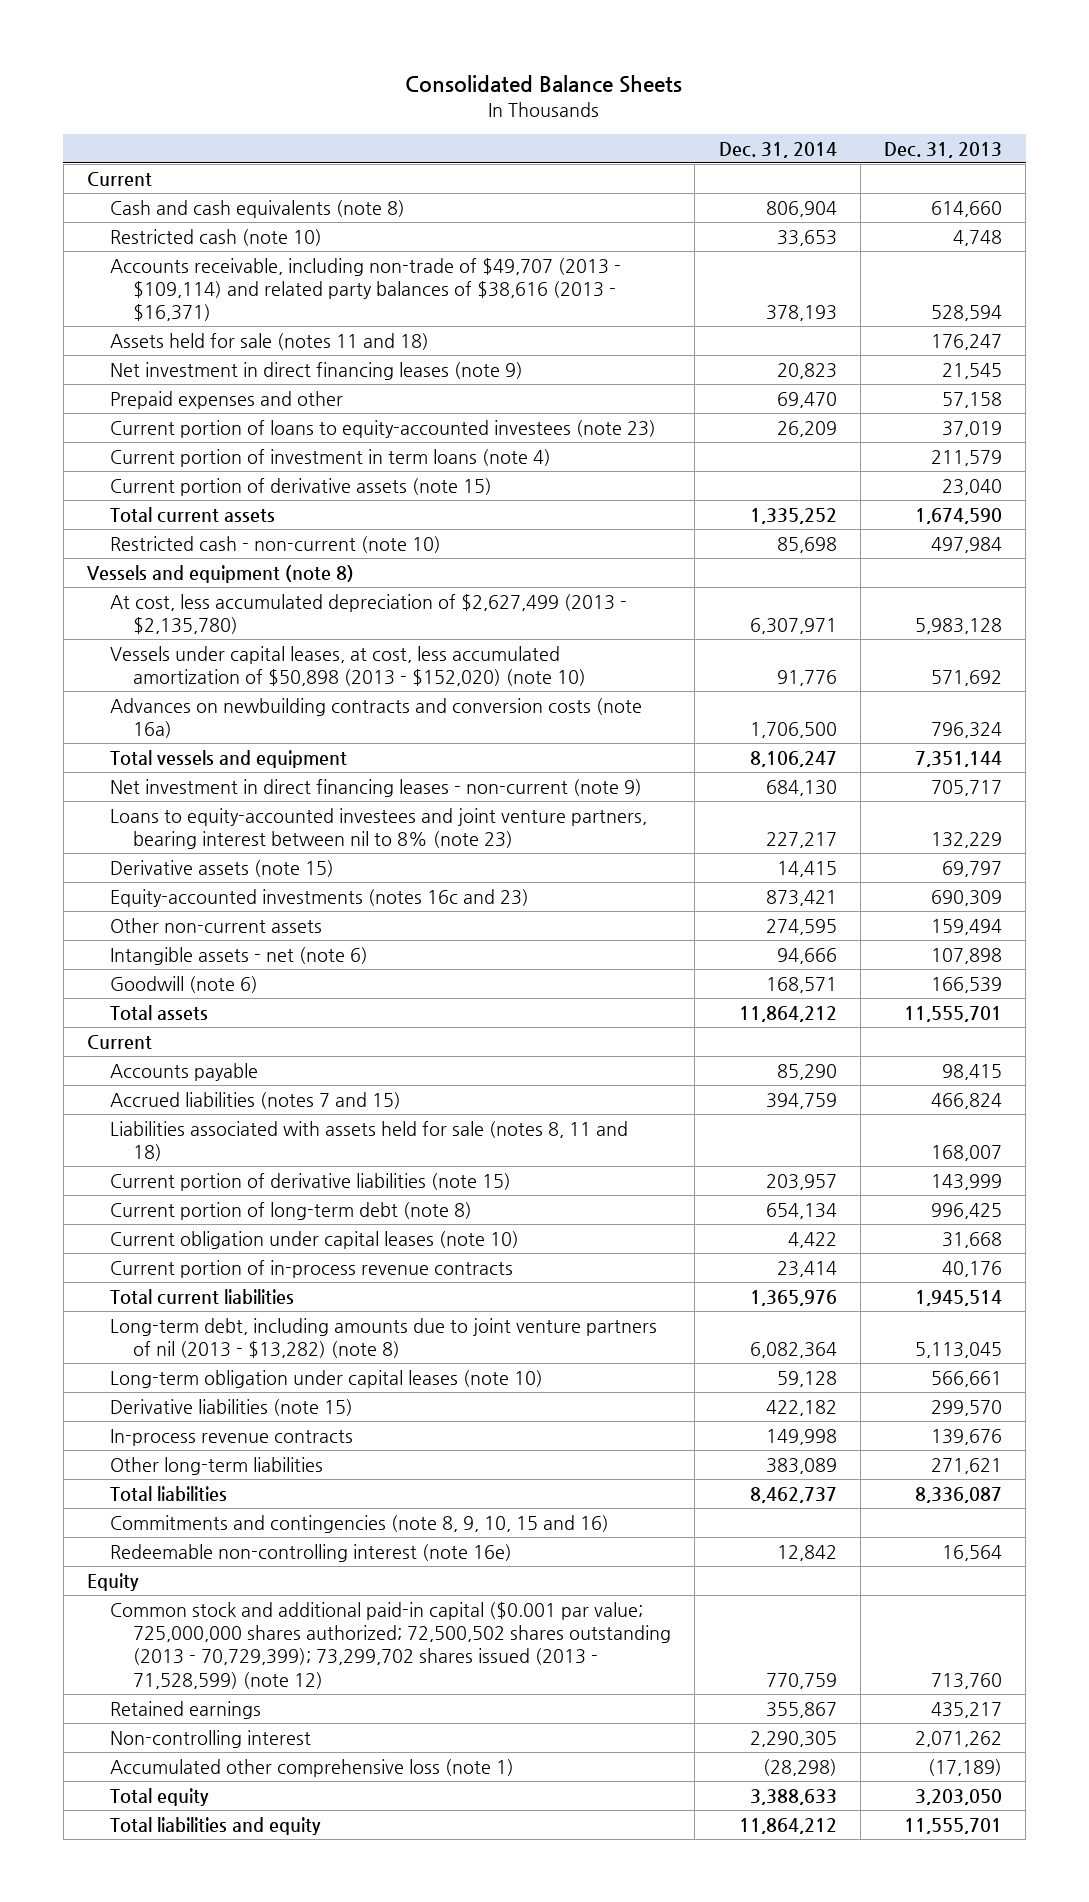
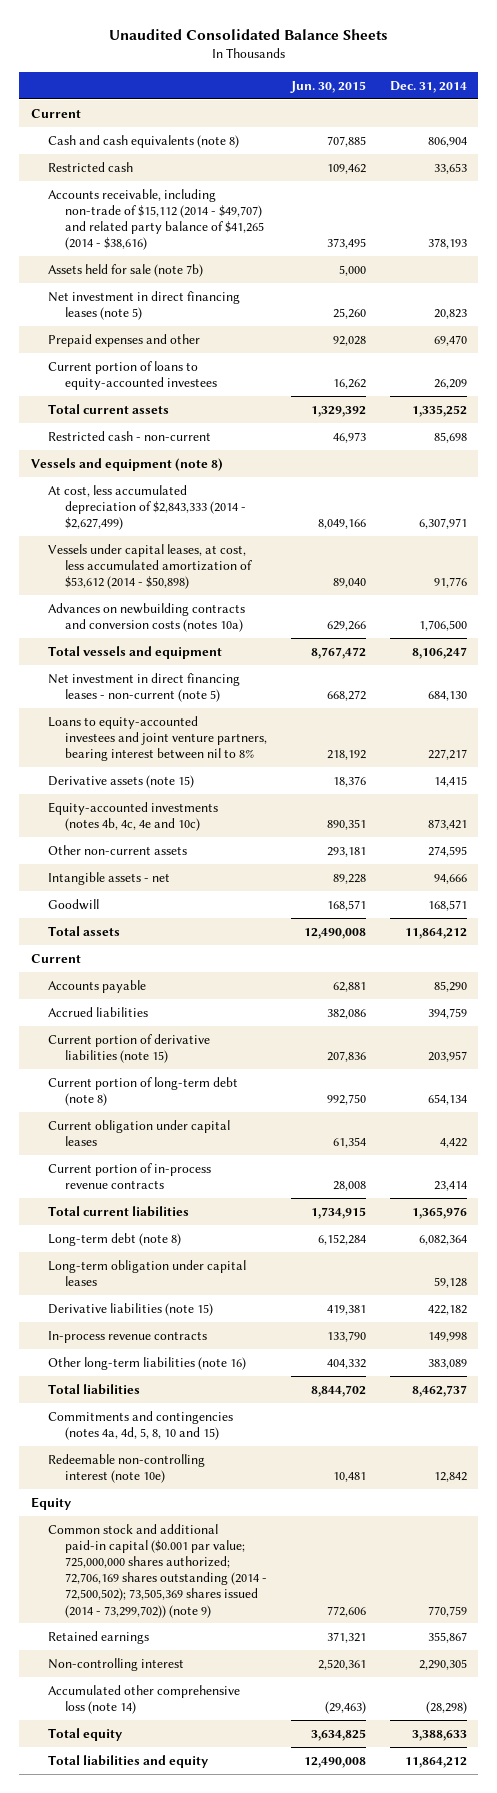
- Consolidated Balance Sheets
+ Unaudited Consolidated Balance Sheets
- | Dec. 31, 2014 | Dec. 31, 2013
+ | Jun. 30, 2015 | Dec. 31, 2014
- Restricted cash (note 10) | 33,653 | 4,748
- Accounts receivable, including non-trade of $49,707 (2013 - $109,114) and related party balances of $38,616 (2013 - $16,371) | 378,193 | 528,594
- Assets held for sale (notes 11 and 18) | | 176,247
- Net investment in direct financing leases (note 9) | 20,823 | 21,545
+ Restricted cash | 109,462 | 33,653
+ Accounts receivable, including non-trade of $15,112 (2014 - $49,707) and related party balance of $41,265 (2014 - $38,616) | 373,495 | 378,193
+ Assets held for sale (note 7b) | 5,000 |
+ Net investment in direct financing leases (note 5) | 25,260 | 20,823
- Current portion of loans to equity-accounted investees (note 23) | 26,209 | 37,019
- Current portion of investment in term loans (note 4) | | 211,579
- Current portion of derivative assets (note 15) | | 23,040
+ Current portion of loans to equity-accounted investees | 16,262 | 26,209
- Restricted cash - non-current (note 10) | 85,698 | 497,984
+ Restricted cash - non-current | 46,973 | 85,698
- At cost, less accumulated depreciation of $2,627,499 (2013 - $2,135,780) | 6,307,971 | 5,983,128
- Vessels under capital leases, at cost, less accumulated amortization of $50,898 (2013 - $152,020) (note 10) | 91,776 | 571,692
- Advances on newbuilding contracts and conversion costs (note 16a) | 1,706,500 | 796,324
+ At cost, less accumulated depreciation of $2,843,333 (2014 - $2,627,499) | 8,049,166 | 6,307,971
+ Vessels under capital leases, at cost, less accumulated amortization of $53,612 (2014 - $50,898) | 89,040 | 91,776
+ Advances on newbuilding contracts and conversion costs (notes 10a) | 629,266 | 1,706,500
- Net investment in direct financing leases - non-current (note 9) | 684,130 | 705,717
- Loans to equity-accounted investees and joint venture partners, bearing interest between nil to 8% (note 23) | 227,217 | 132,229
+ Net investment in direct financing leases - non-current (note 5) | 668,272 | 684,130
+ Loans to equity-accounted investees and joint venture partners, bearing interest between nil to 8% | 218,192 | 227,217
- Equity-accounted investments (notes 16c and 23) | 873,421 | 690,309
+ Equity-accounted investments (notes 4b, 4c, 4e and 10c) | 890,351 | 873,421
- Intangible assets - net (note 6) | 94,666 | 107,898
- Goodwill (note 6) | 168,571 | 166,539
+ Intangible assets - net | 89,228 | 94,666
+ Goodwill | 168,571 | 168,571
- Accrued liabilities (notes 7 and 15) | 394,759 | 466,824
- Liabilities associated with assets held for sale (notes 8, 11 and 18) | | 168,007
+ Accrued liabilities | 382,086 | 394,759
- Current obligation under capital leases (note 10) | 4,422 | 31,668
+ Current obligation under capital leases | 61,354 | 4,422
- Long-term debt, including amounts due to joint venture partners of nil (2013 - $13,282) (note 8) | 6,082,364 | 5,113,045
- Long-term obligation under capital leases (note 10) | 59,128 | 566,661
+ Long-term debt (note 8) | 6,152,284 | 6,082,364
+ Long-term obligation under capital leases | | 59,128
- Other long-term liabilities | 383,089 | 271,621
+ Other long-term liabilities (note 16) | 404,332 | 383,089
- Commitments and contingencies (note 8, 9, 10, 15 and 16)
- Redeemable non-controlling interest (note 16e) | 12,842 | 16,564
+ Commitments and contingencies (notes 4a, 4d, 5, 8, 10 and 15)
+ Redeemable non-controlling interest (note 10e) | 10,481 | 12,842
- Common stock and additional paid-in capital ($0.001 par value; 725,000,000 shares authorized; 72,500,502 shares outstanding (2013 - 70,729,399); 73,299,702 shares issued (2013 - 71,528,599) (note 12) | 770,759 | 713,760
+ Common stock and additional paid-in capital ($0.001 par value; 725,000,000 shares authorized; 72,706,169 shares outstanding (2014 - 72,500,502); 73,505,369 shares issued (2014 - 73,299,702)) (note 9) | 772,606 | 770,759
- Accumulated other comprehensive loss (note 1) | (28,298) | (17,189)
+ Accumulated other comprehensive loss (note 14) | (29,463) | (28,298)

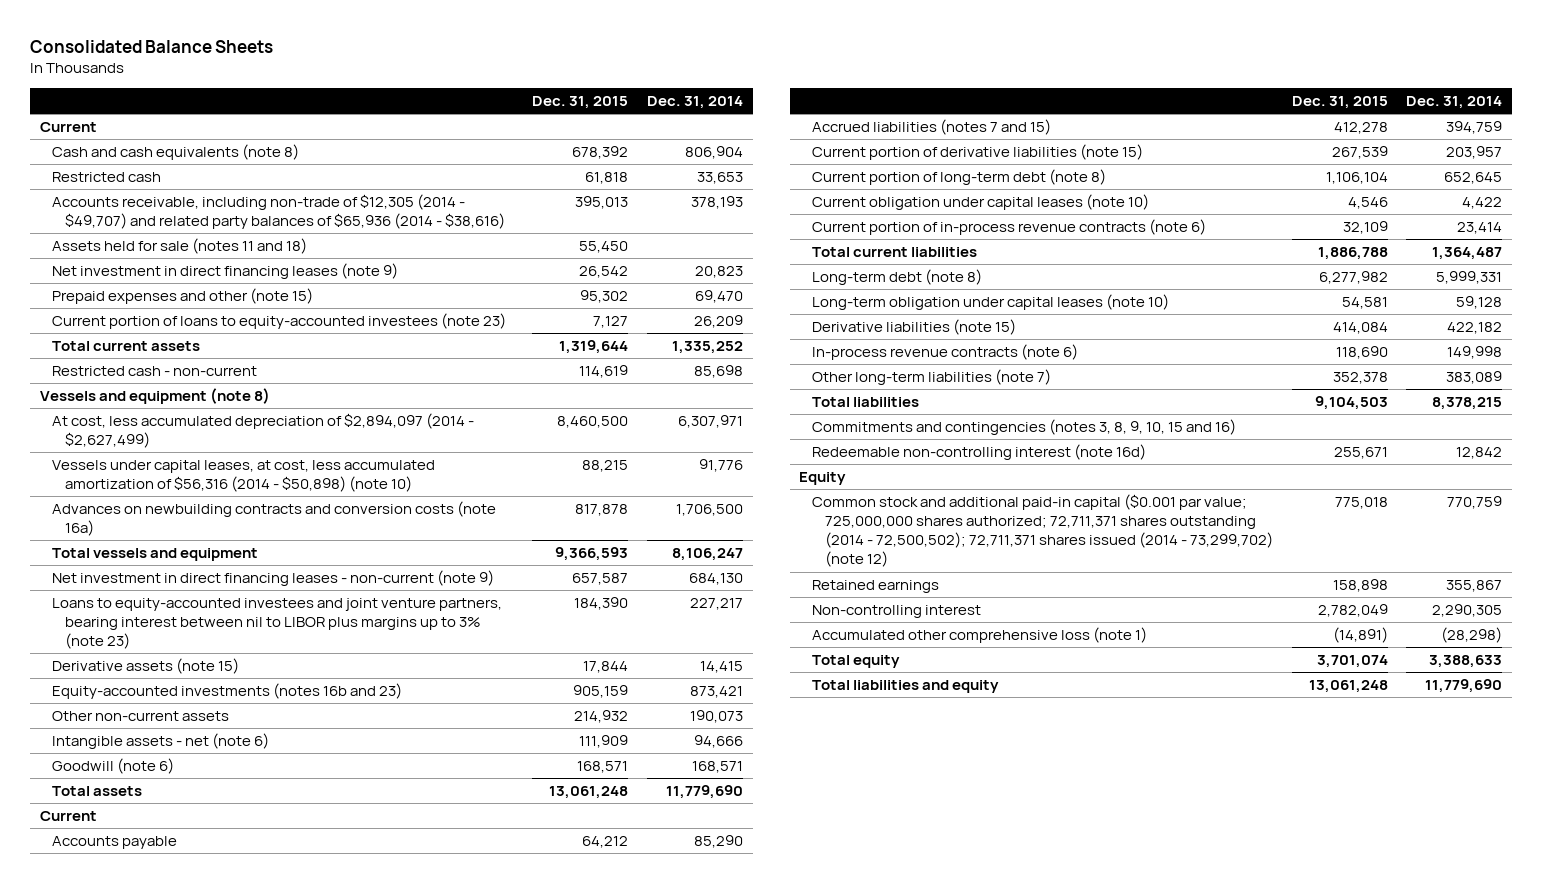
- Unaudited Consolidated Balance Sheets
+ Consolidated Balance Sheets
- | Jun. 30, 2015 | Dec. 31, 2014
+ | Dec. 31, 2015 | Dec. 31, 2014
- Accounts receivable, including non-trade of $15,112 (2014 - $49,707) and related party balance of $41,265 (2014 - $38,616) | 373,495 | 378,193
- Assets held for sale (note 7b) | 5,000 |
- Net investment in direct financing leases (note 5) | 25,260 | 20,823
- Prepaid expenses and other | 92,028 | 69,470
- Current portion of loans to equity-accounted investees | 16,262 | 26,209
+ Accounts receivable, including non-trade of $12,305 (2014 - $49,707) and related party balances of $65,936 (2014 - $38,616) | 395,013 | 378,193
+ Assets held for sale (notes 11 and 18) | 55,450 |
+ Net investment in direct financing leases (note 9) | 26,542 | 20,823
+ Prepaid expenses and other (note 15) | 95,302 | 69,470
+ Current portion of loans to equity-accounted investees (note 23) | 7,127 | 26,209
- At cost, less accumulated depreciation of $2,843,333 (2014 - $2,627,499) | 8,049,166 | 6,307,971
- Vessels under capital leases, at cost, less accumulated amortization of $53,612 (2014 - $50,898) | 89,040 | 91,776
- Advances on newbuilding contracts and conversion costs (notes 10a) | 629,266 | 1,706,500
+ At cost, less accumulated depreciation of $2,894,097 (2014 - $2,627,499) | 8,460,500 | 6,307,971
+ Vessels under capital leases, at cost, less accumulated amortization of $56,316 (2014 - $50,898) (note 10) | 88,215 | 91,776
+ Advances on newbuilding contracts and conversion costs (note 16a) | 817,878 | 1,706,500
- Net investment in direct financing leases - non-current (note 5) | 668,272 | 684,130
- Loans to equity-accounted investees and joint venture partners, bearing interest between nil to 8% | 218,192 | 227,217
+ Net investment in direct financing leases - non-current (note 9) | 657,587 | 684,130
+ Loans to equity-accounted investees and joint venture partners, bearing interest between nil to LIBOR plus margins up to 3% (note 23) | 184,390 | 227,217
- Equity-accounted investments (notes 4b, 4c, 4e and 10c) | 890,351 | 873,421
- Other non-current assets | 293,181 | 274,595
- Intangible assets - net | 89,228 | 94,666
- Goodwill | 168,571 | 168,571
- Total assets | 12,490,008 | 11,864,212
+ Equity-accounted investments (notes 16b and 23) | 905,159 | 873,421
+ Other non-current assets | 214,932 | 190,073
+ Intangible assets - net (note 6) | 111,909 | 94,666
+ Goodwill (note 6) | 168,571 | 168,571
+ Total assets | 13,061,248 | 11,779,690
- Accrued liabilities | 382,086 | 394,759
+ Accrued liabilities (notes 7 and 15) | 412,278 | 394,759
- Current portion of long-term debt (note 8) | 992,750 | 654,134
- Current obligation under capital leases | 61,354 | 4,422
- Current portion of in-process revenue contracts | 28,008 | 23,414
- Total current liabilities | 1,734,915 | 1,365,976
- Long-term debt (note 8) | 6,152,284 | 6,082,364
- Long-term obligation under capital leases | | 59,128
+ Current portion of long-term debt (note 8) | 1,106,104 | 652,645
+ Current obligation under capital leases (note 10) | 4,546 | 4,422
+ Current portion of in-process revenue contracts (note 6) | 32,109 | 23,414
+ Total current liabilities | 1,886,788 | 1,364,487
+ Long-term debt (note 8) | 6,277,982 | 5,999,331
+ Long-term obligation under capital leases (note 10) | 54,581 | 59,128
- In-process revenue contracts | 133,790 | 149,998
- Other long-term liabilities (note 16) | 404,332 | 383,089
- Total liabilities | 8,844,702 | 8,462,737
- Commitments and contingencies (notes 4a, 4d, 5, 8, 10 and 15)
- Redeemable non-controlling interest (note 10e) | 10,481 | 12,842
+ In-process revenue contracts (note 6) | 118,690 | 149,998
+ Other long-term liabilities (note 7) | 352,378 | 383,089
+ Total liabilities | 9,104,503 | 8,378,215
+ Commitments and contingencies (notes 3, 8, 9, 10, 15 and 16)
+ Redeemable non-controlling interest (note 16d) | 255,671 | 12,842
- Common stock and additional paid-in capital ($0.001 par value; 725,000,000 shares authorized; 72,706,169 shares outstanding (2014 - 72,500,502); 73,505,369 shares issued (2014 - 73,299,702)) (note 9) | 772,606 | 770,759
+ Common stock and additional paid-in capital ($0.001 par value; 725,000,000 shares authorized; 72,711,371 shares outstanding (2014 - 72,500,502); 72,711,371 shares issued (2014 - 73,299,702) (note 12) | 775,018 | 770,759
- Accumulated other comprehensive loss (note 14) | (29,463) | (28,298)
+ Accumulated other comprehensive loss (note 1) | (14,891) | (28,298)
- Total liabilities and equity | 12,490,008 | 11,864,212
+ Total liabilities and equity | 13,061,248 | 11,779,690

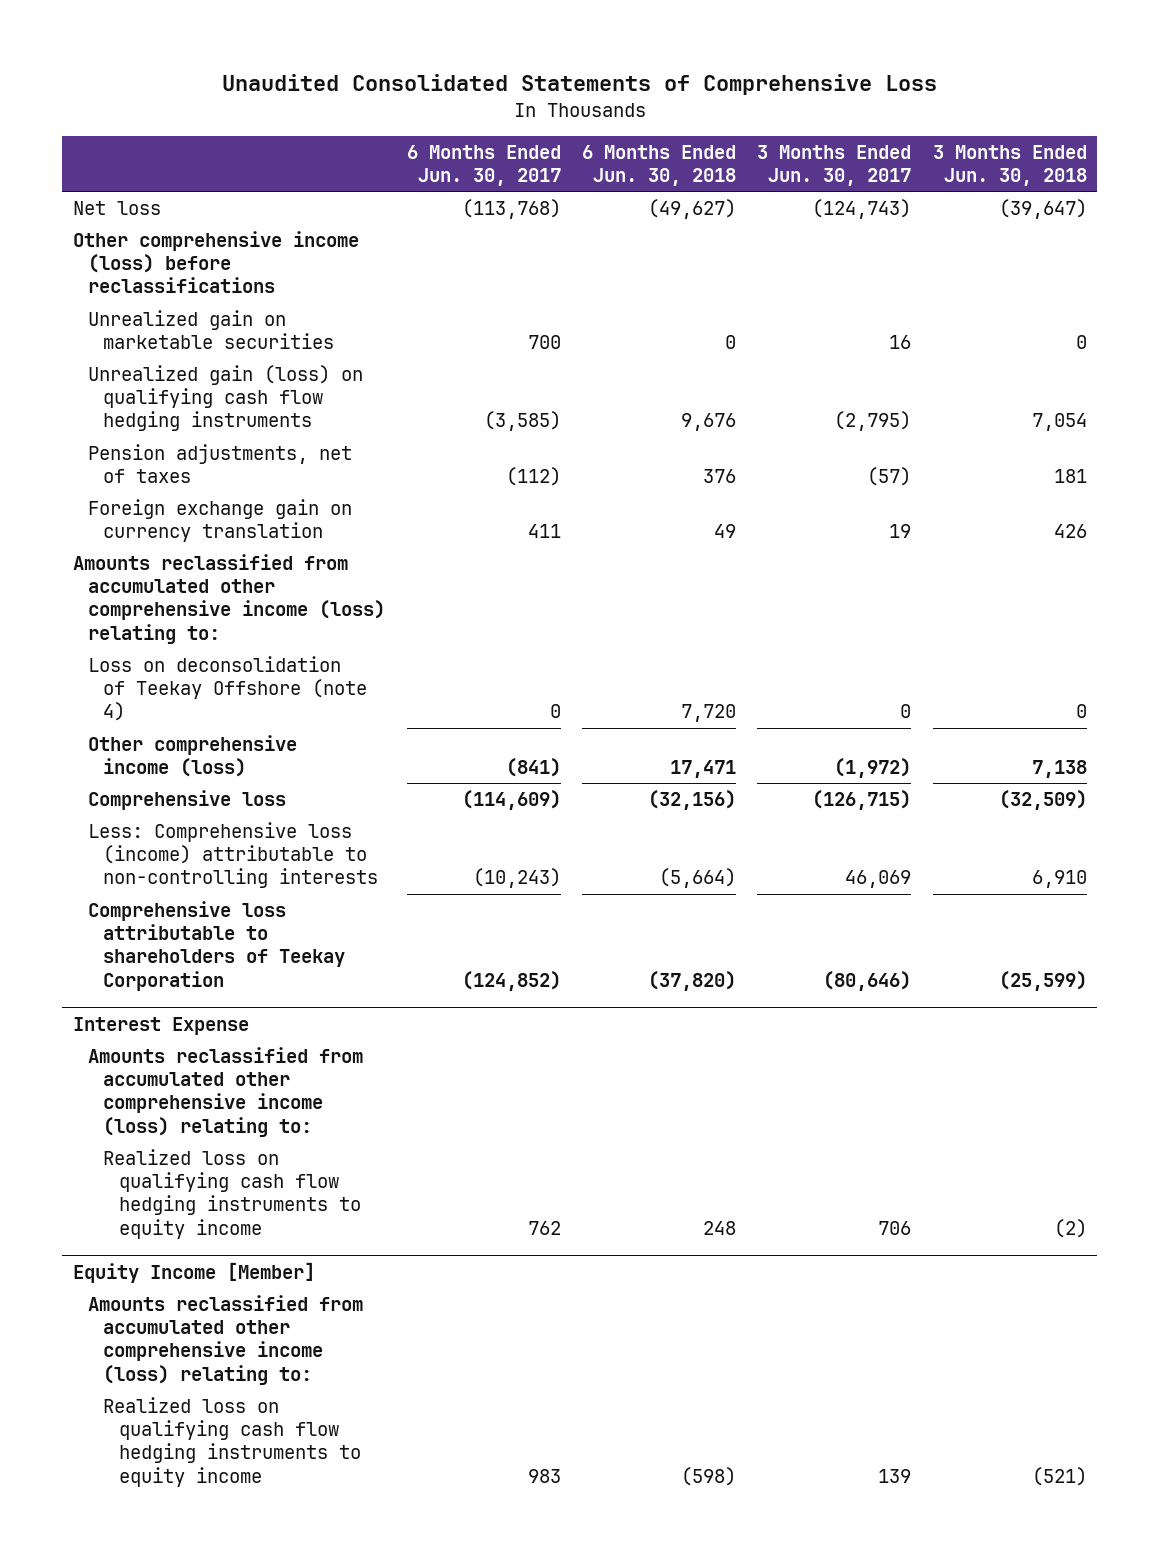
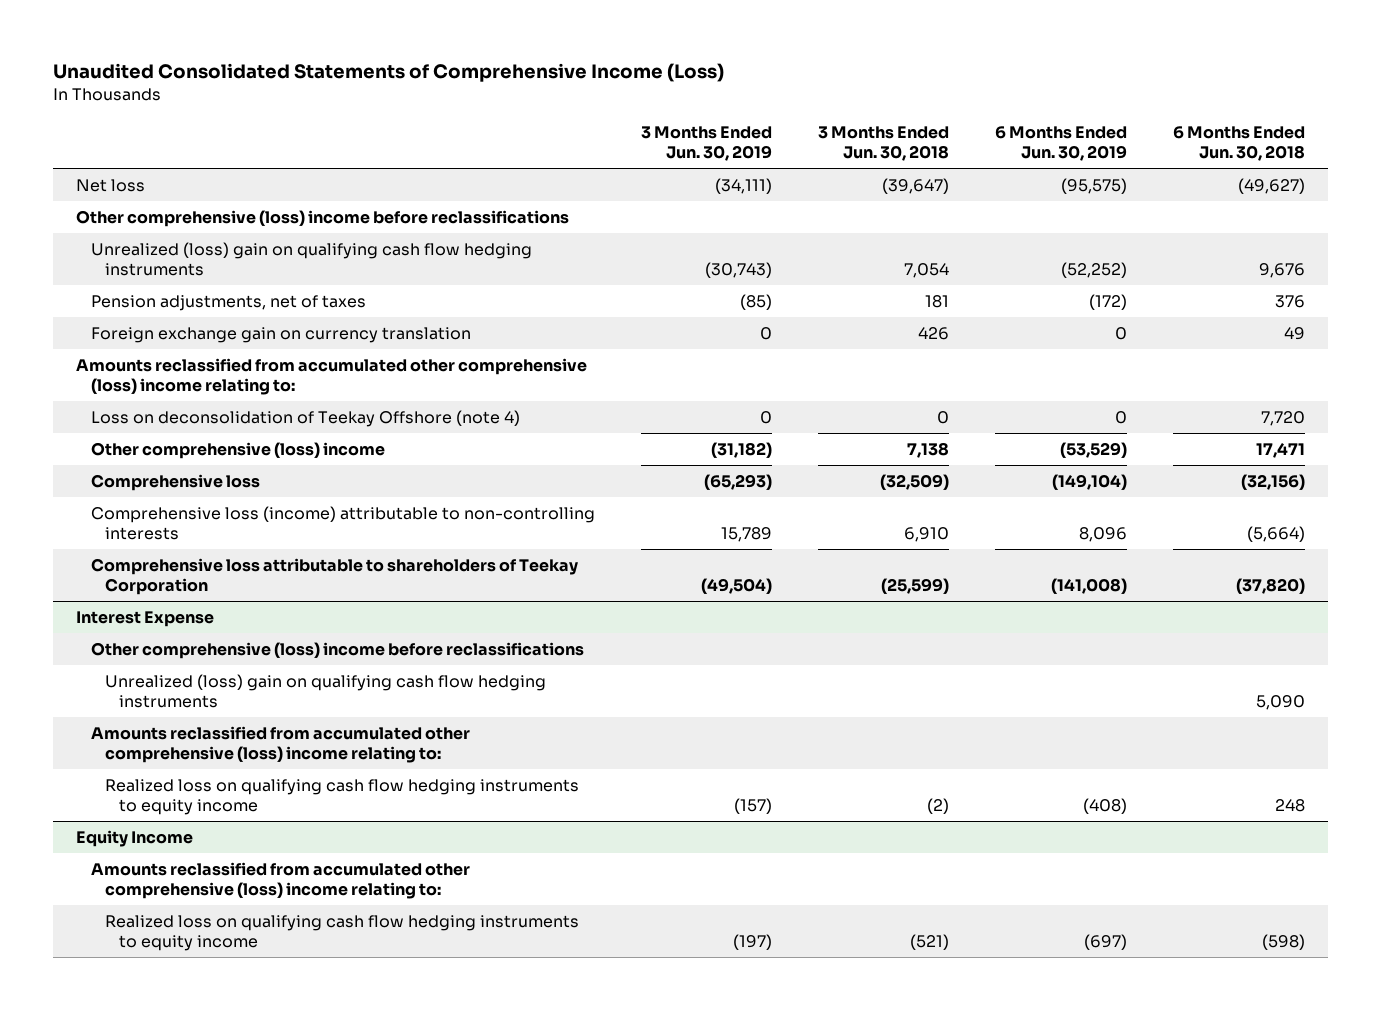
- Unaudited Consolidated Statements of Comprehensive Loss
+ Unaudited Consolidated Statements of Comprehensive Income (Loss)
- | 6 Months Ended Jun. 30, 2017 | 6 Months Ended Jun. 30, 2018 | 3 Months Ended Jun. 30, 2017 | 3 Months Ended Jun. 30, 2018
+ | 3 Months Ended Jun. 30, 2019 | 3 Months Ended Jun. 30, 2018 | 6 Months Ended Jun. 30, 2019 | 6 Months Ended Jun. 30, 2018
- Other comprehensive income (loss) before reclassifications
- Unrealized gain on marketable securities | 700 | 0 | 16 | 0
- Unrealized gain (loss) on qualifying cash flow hedging instruments | (3,585) | 9,676 | (2,795) | 7,054
+ Other comprehensive (loss) income before reclassifications
+ Unrealized (loss) gain on qualifying cash flow hedging instruments | (30,743) | 7,054 | (52,252) | 9,676
- Amounts reclassified from accumulated other comprehensive income (loss) relating to:
+ Amounts reclassified from accumulated other comprehensive (loss) income relating to:
- Other comprehensive income (loss) | (841) | 17,471 | (1,972) | 7,138
+ Other comprehensive (loss) income | (31,182) | 7,138 | (53,529) | 17,471
- Less: Comprehensive loss (income) attributable to non-controlling interests | (10,243) | (5,664) | 46,069 | 6,910
+ Comprehensive loss (income) attributable to non-controlling interests | 15,789 | 6,910 | 8,096 | (5,664)
@ Interest Expense
- Amounts reclassified from accumulated other comprehensive income (loss) relating to:
+ Other comprehensive (loss) income before reclassifications
+ Unrealized (loss) gain on qualifying cash flow hedging instruments | | | | 5,090
+ Amounts reclassified from accumulated other comprehensive (loss) income relating to:
- Equity Income [Member]
- Amounts reclassified from accumulated other comprehensive income (loss) relating to:
+ Equity Income
+ Amounts reclassified from accumulated other comprehensive (loss) income relating to:

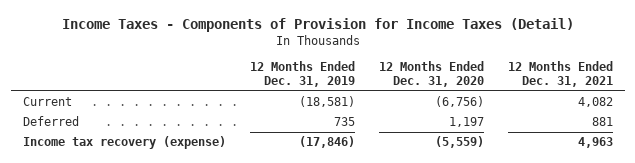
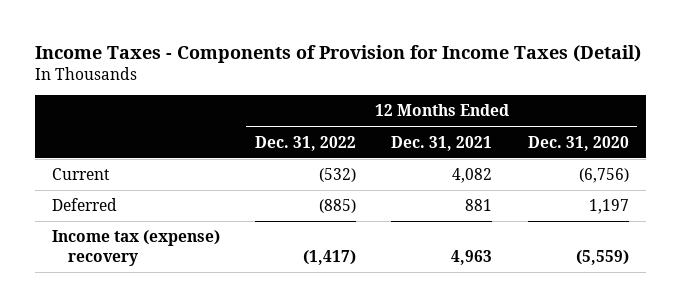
- | 12 Months Ended Dec. 31, 2019 | 12 Months Ended Dec. 31, 2020 | 12 Months Ended Dec. 31, 2021
+ | 12 Months Ended Dec. 31, 2022 | 12 Months Ended Dec. 31, 2021 | 12 Months Ended Dec. 31, 2020
- Income tax recovery (expense) | (17,846) | (5,559) | 4,963
+ Income tax (expense) recovery | (1,417) | 4,963 | (5,559)

